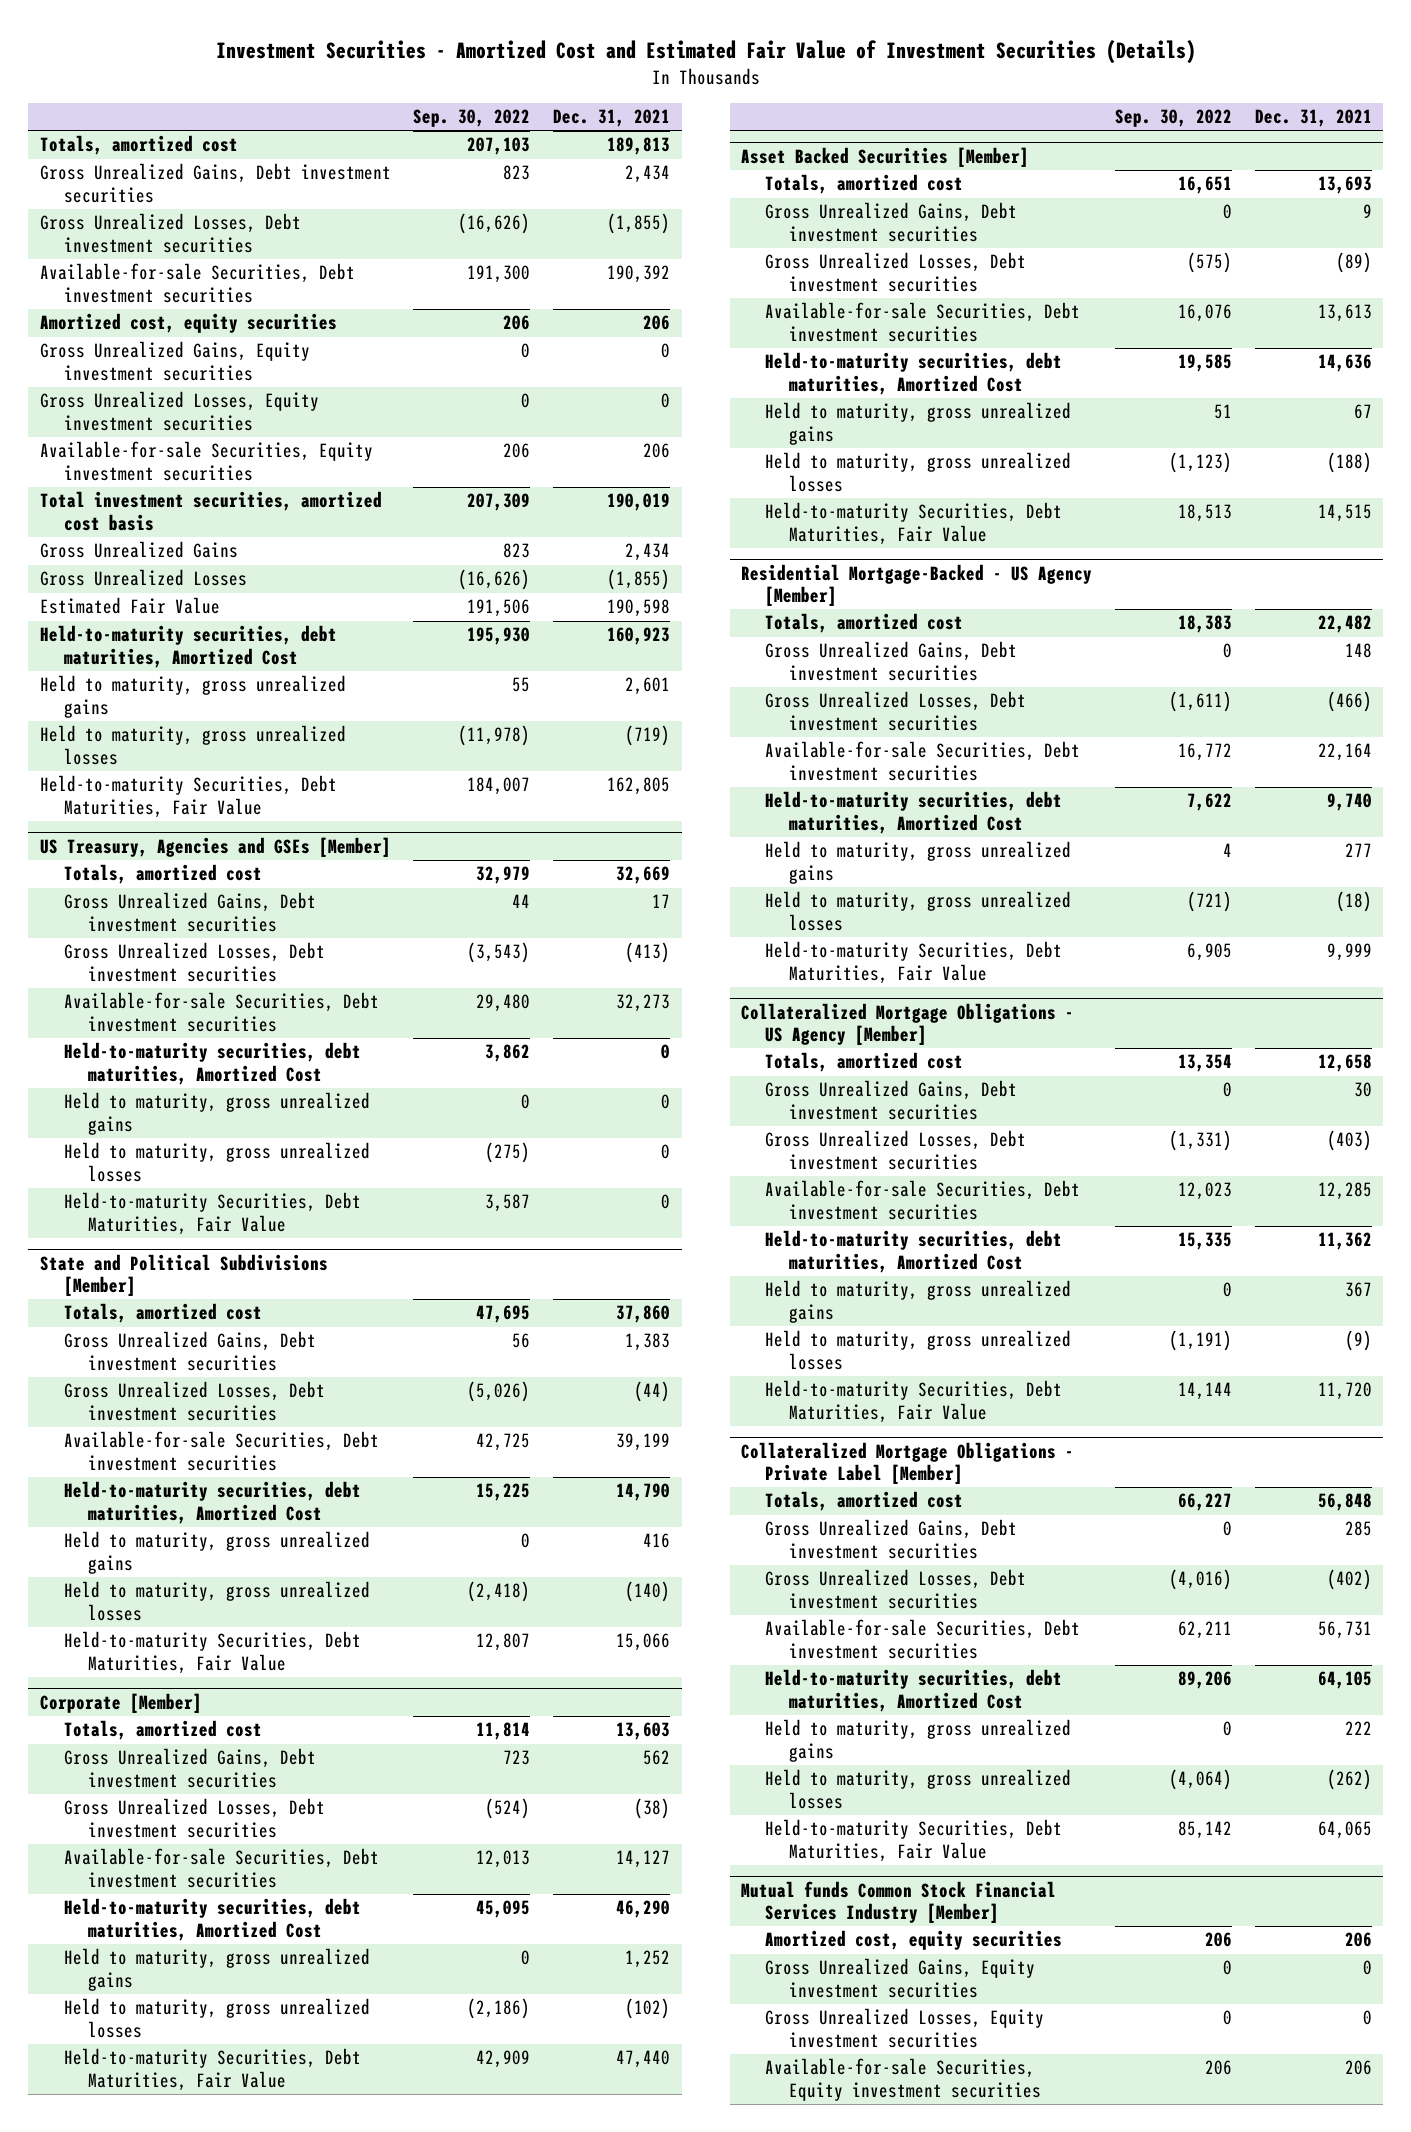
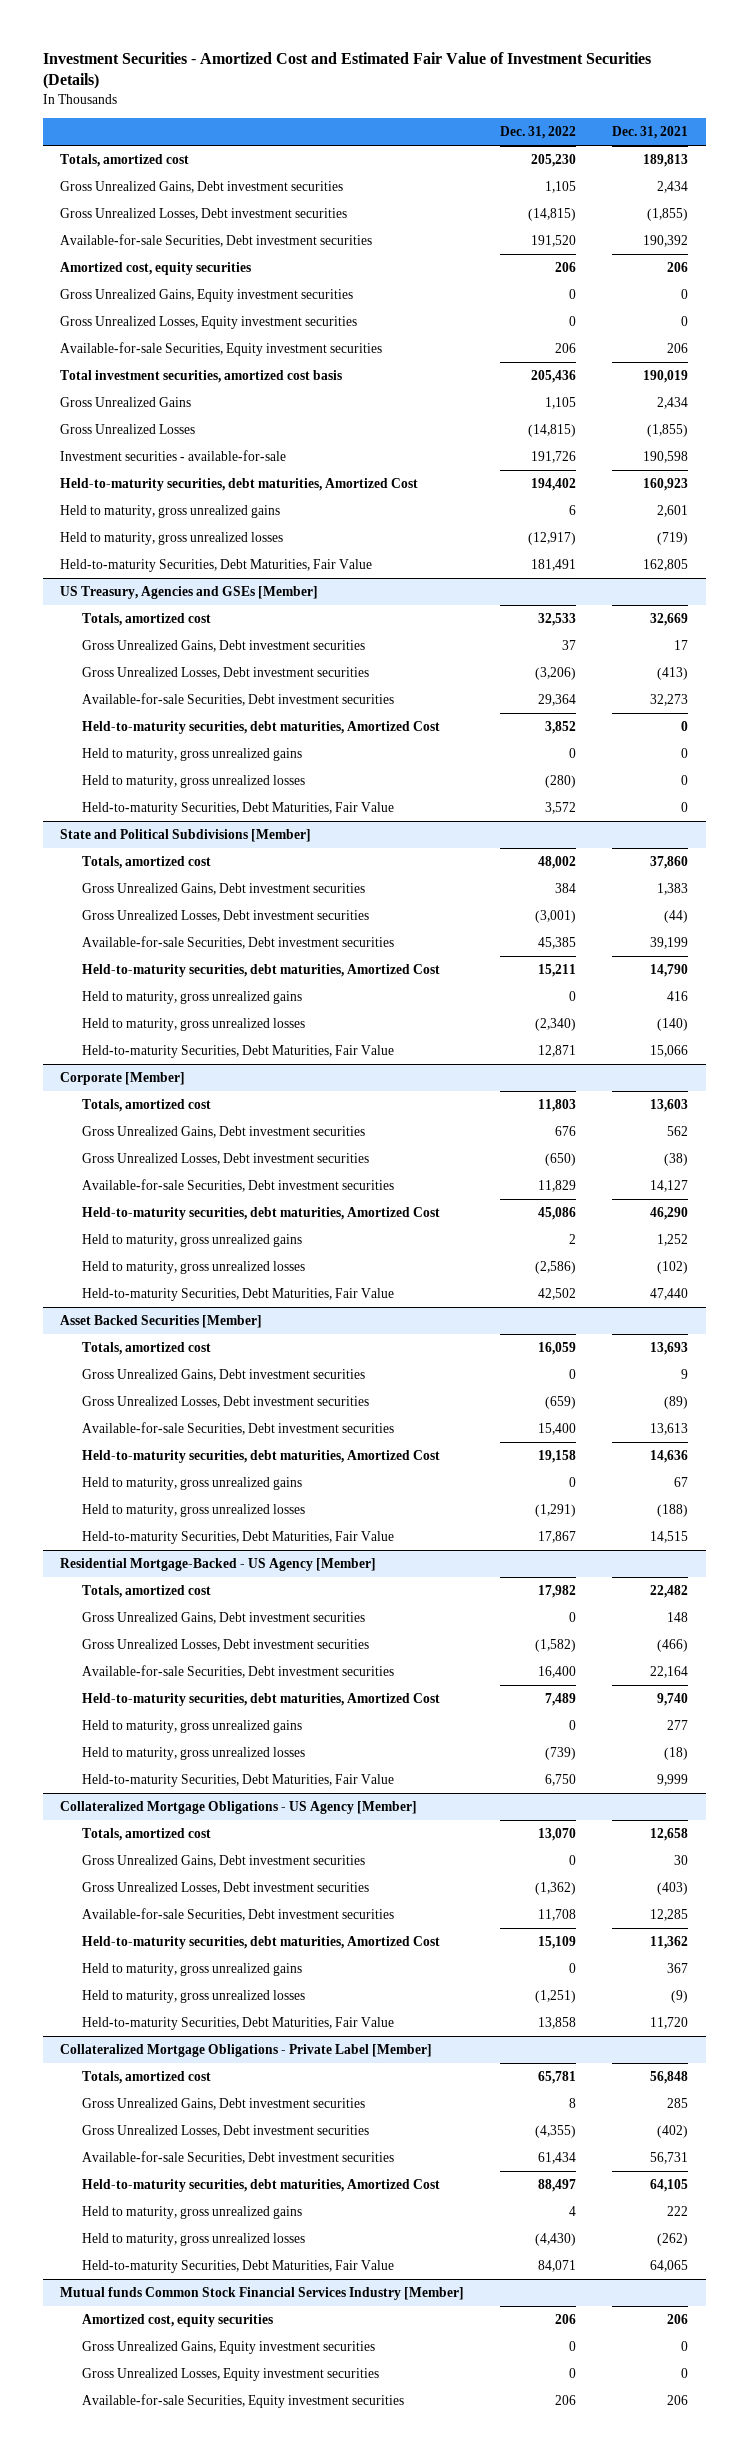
- | Sep. 30, 2022 | Dec. 31, 2021
+ | Dec. 31, 2022 | Dec. 31, 2021
- Estimated Fair Value | 191,506 | 190,598
+ Investment securities - available-for-sale | 191,726 | 190,598

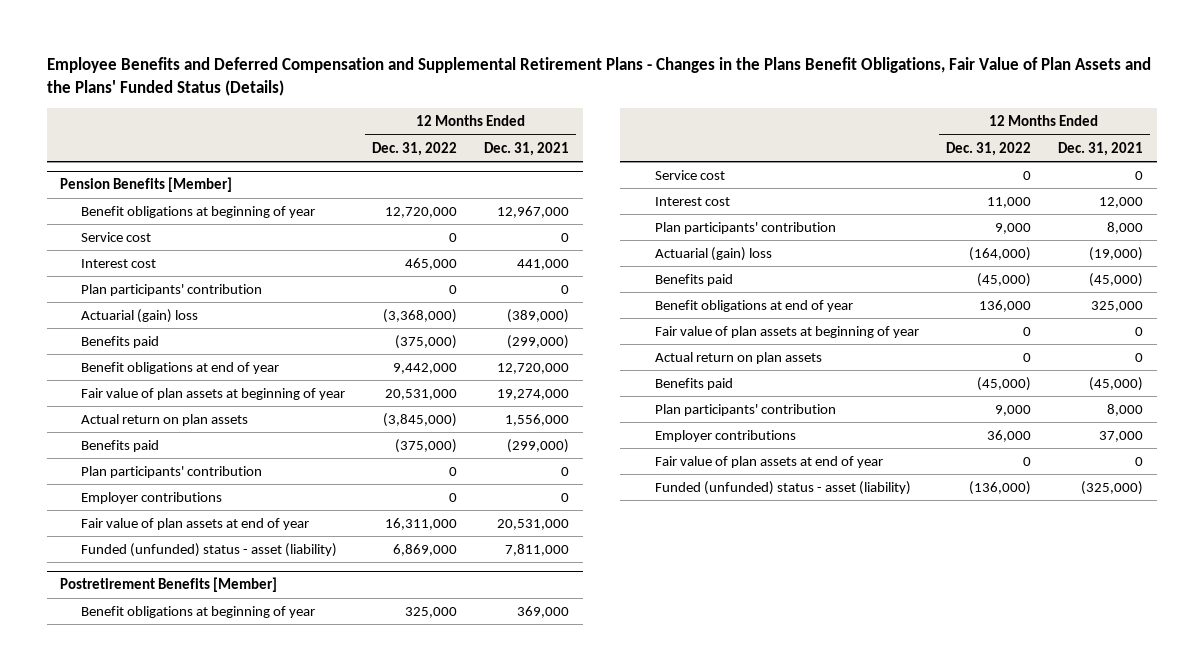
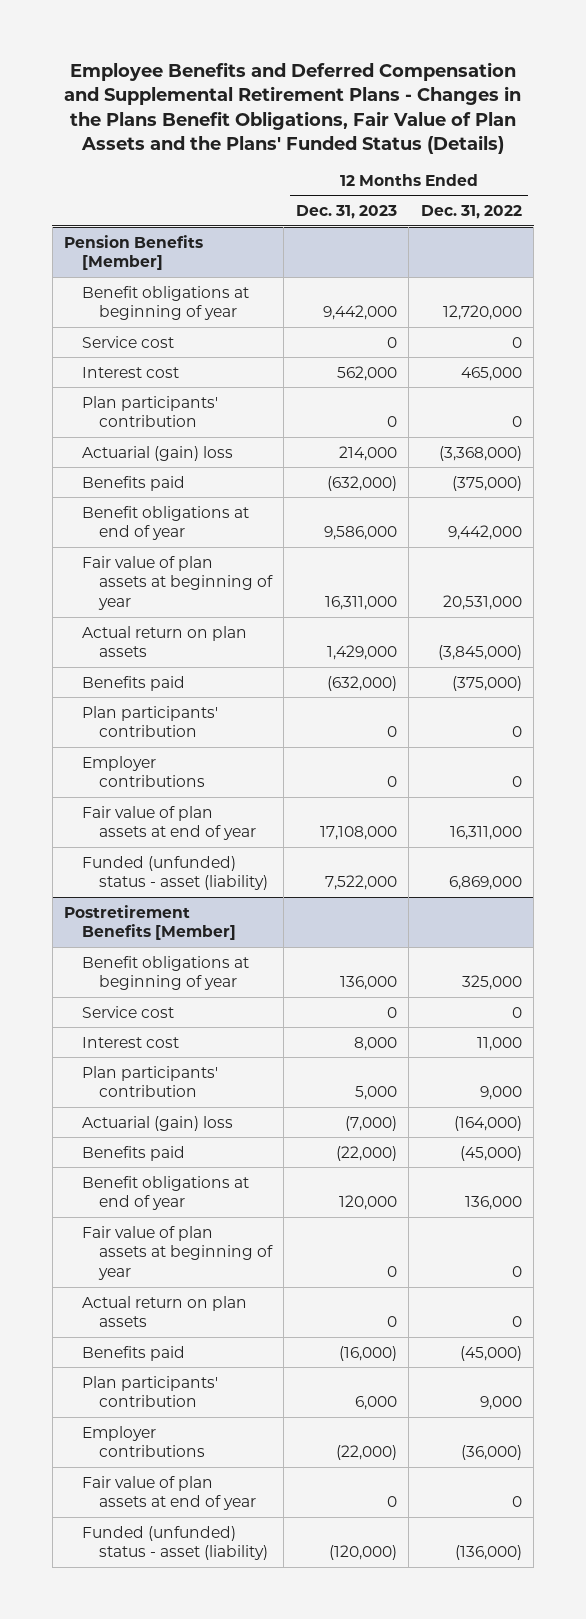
- | 12 Months Ended Dec. 31, 2022 | 12 Months Ended Dec. 31, 2021
+ | 12 Months Ended Dec. 31, 2023 | 12 Months Ended Dec. 31, 2022
@ Postretirement Benefits [Member]
- Employer contributions | 36,000 | 37,000
+ Employer contributions | (22,000) | (36,000)

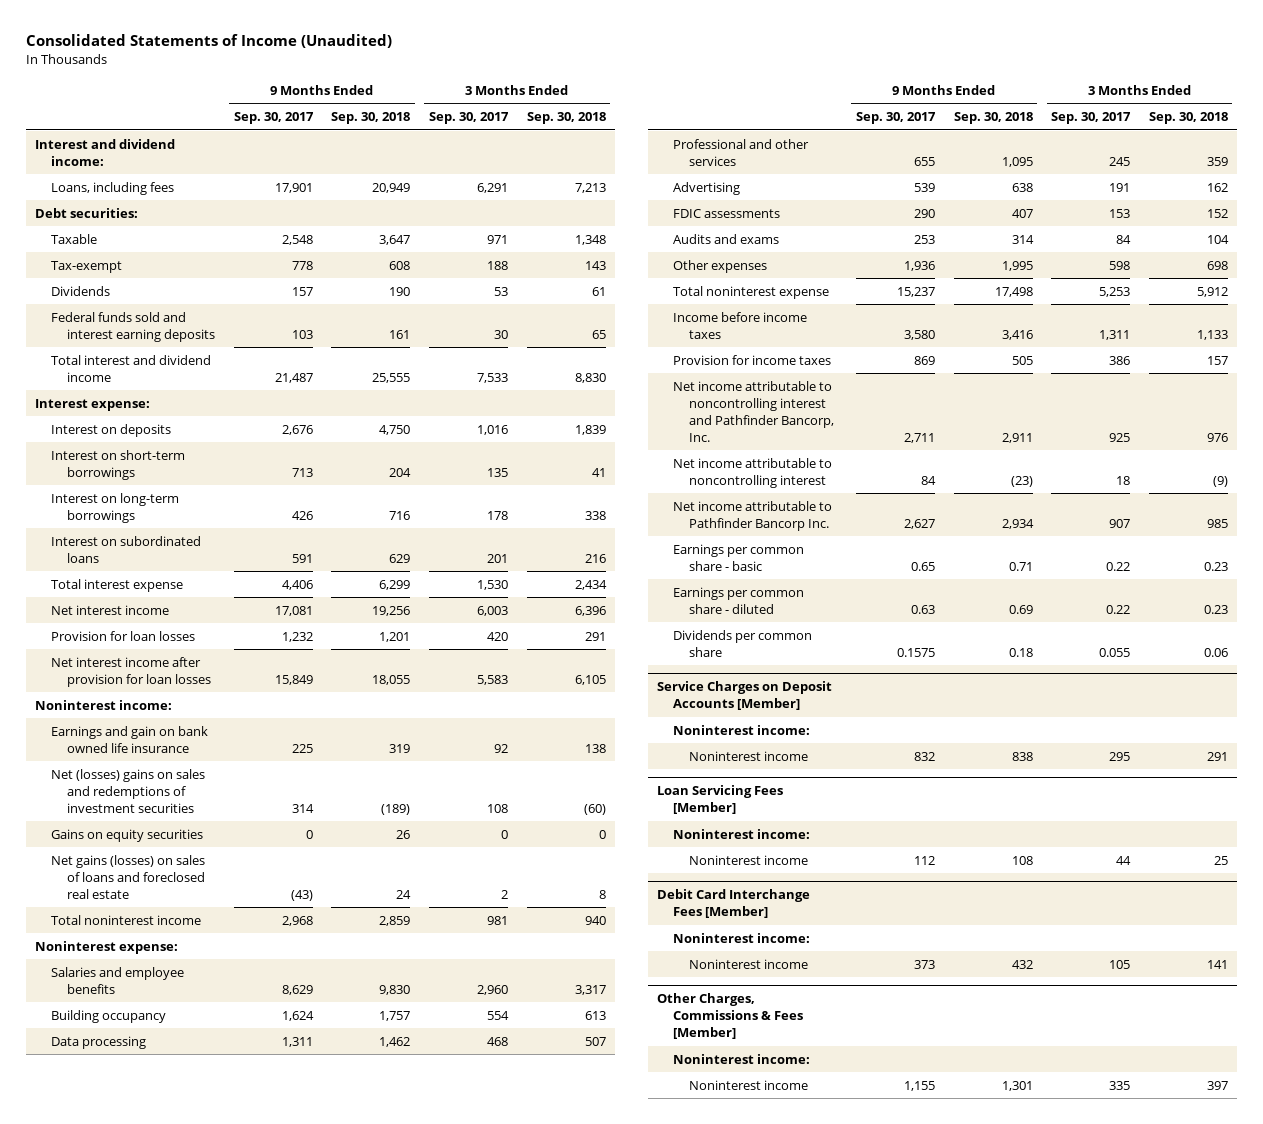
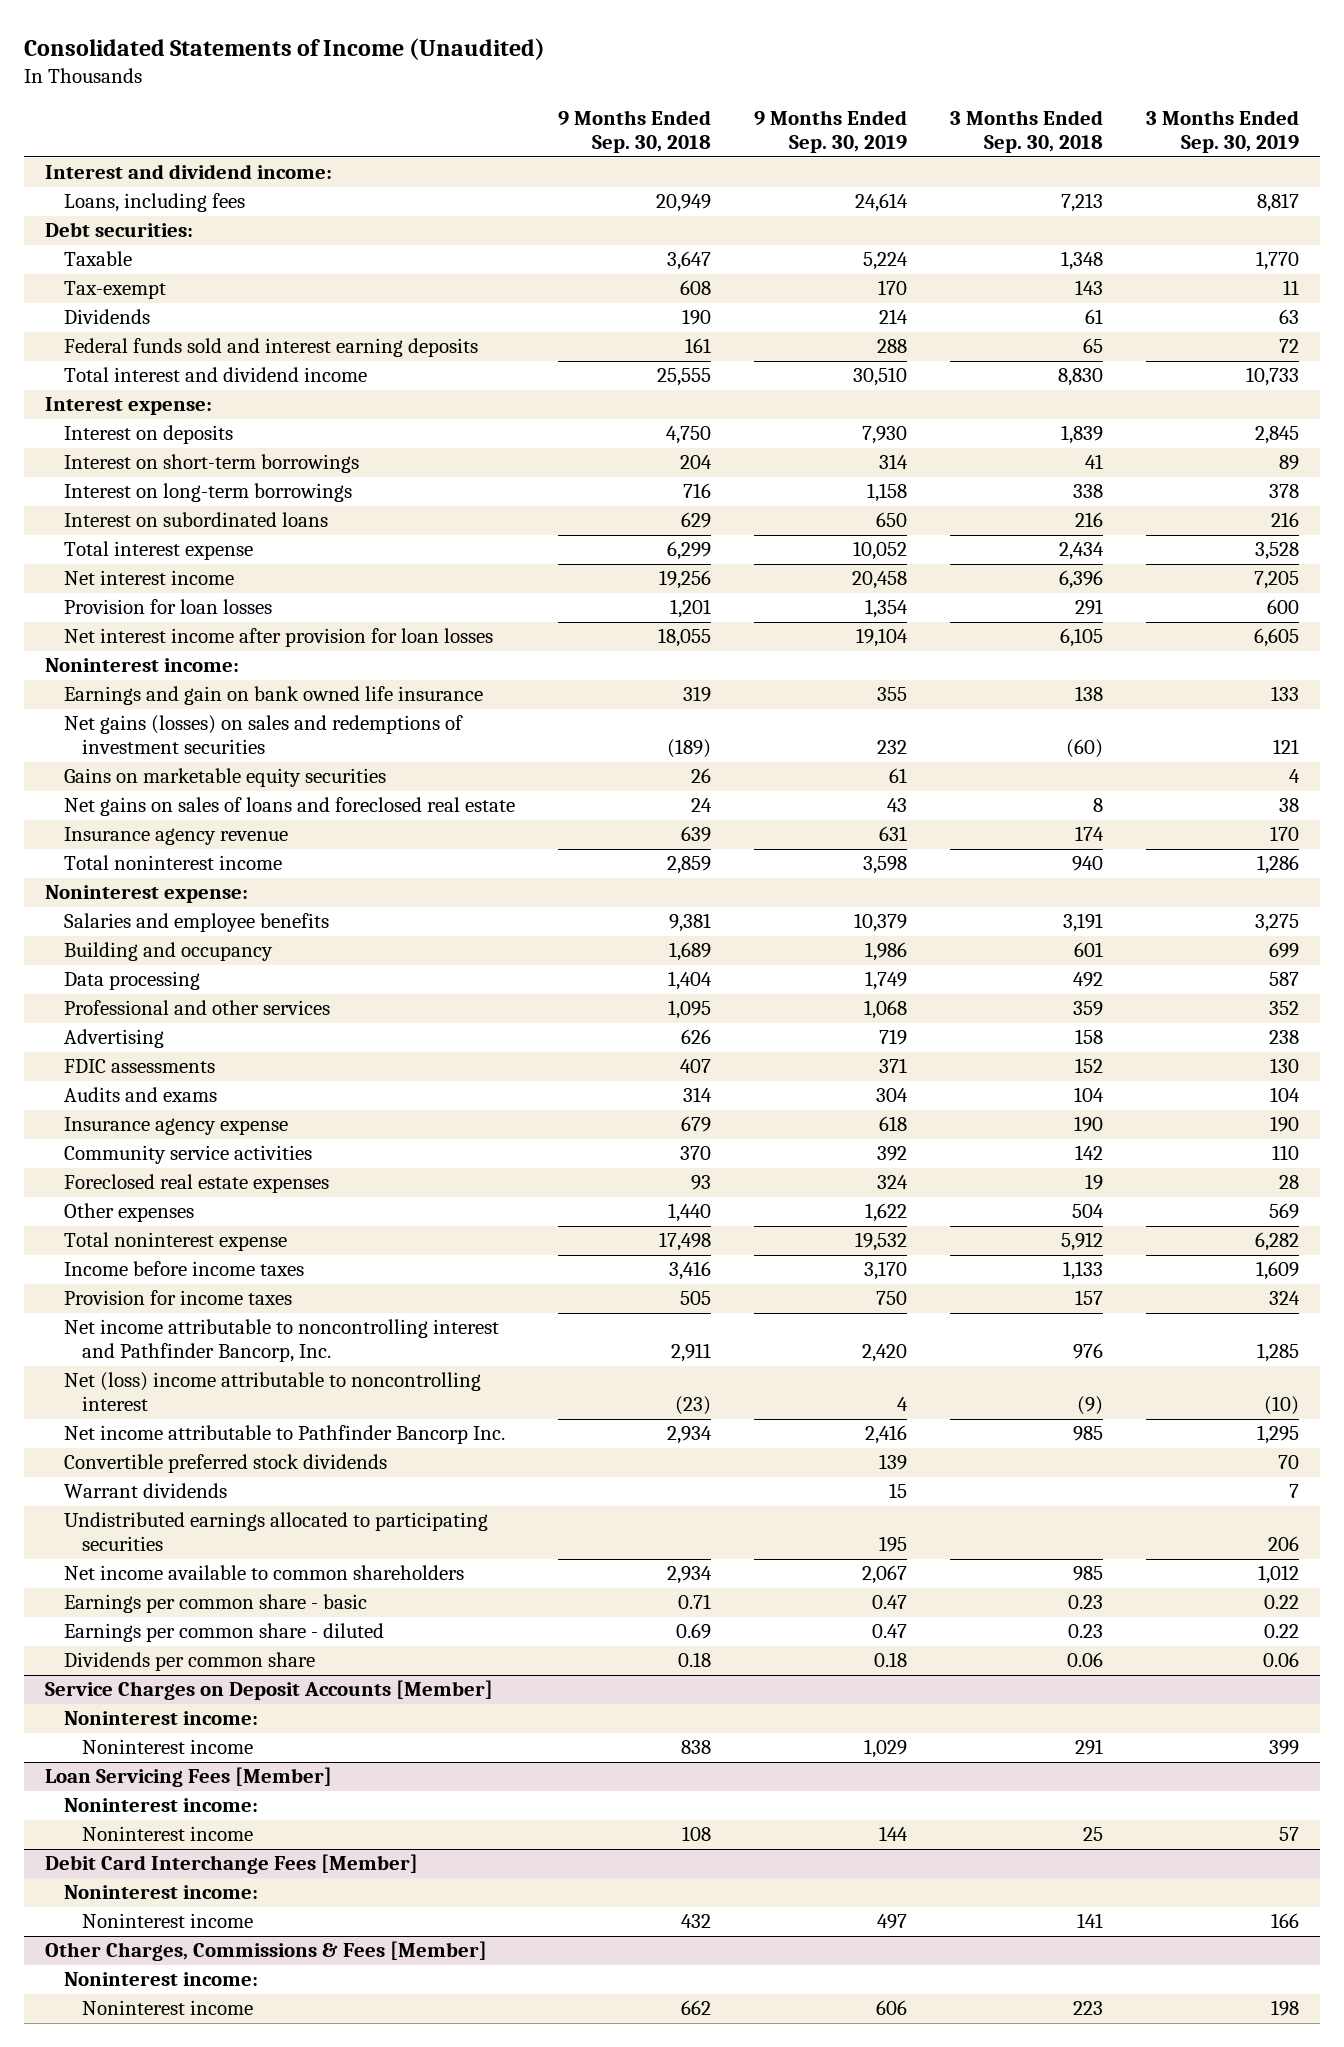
- | 9 Months Ended Sep. 30, 2017 | 9 Months Ended Sep. 30, 2018 | 3 Months Ended Sep. 30, 2017 | 3 Months Ended Sep. 30, 2018
+ | 9 Months Ended Sep. 30, 2018 | 9 Months Ended Sep. 30, 2019 | 3 Months Ended Sep. 30, 2018 | 3 Months Ended Sep. 30, 2019
- Net (losses) gains on sales and redemptions of investment securities | 314 | (189) | 108 | (60)
- Gains on equity securities | 0 | 26 | 0 | 0
- Net gains (losses) on sales of loans and foreclosed real estate | (43) | 24 | 2 | 8
+ Net gains (losses) on sales and redemptions of investment securities | (189) | 232 | (60) | 121
+ Gains on marketable equity securities | 26 | 61 | | 4
+ Net gains on sales of loans and foreclosed real estate | 24 | 43 | 8 | 38
+ Insurance agency revenue | 639 | 631 | 174 | 170
- Salaries and employee benefits | 8,629 | 9,830 | 2,960 | 3,317
- Building occupancy | 1,624 | 1,757 | 554 | 613
- Data processing | 1,311 | 1,462 | 468 | 507
+ Salaries and employee benefits | 9,381 | 10,379 | 3,191 | 3,275
+ Building and occupancy | 1,689 | 1,986 | 601 | 699
+ Data processing | 1,404 | 1,749 | 492 | 587
- Advertising | 539 | 638 | 191 | 162
+ Advertising | 626 | 719 | 158 | 238
- Other expenses | 1,936 | 1,995 | 598 | 698
+ Insurance agency expense | 679 | 618 | 190 | 190
+ Community service activities | 370 | 392 | 142 | 110
+ Foreclosed real estate expenses | 93 | 324 | 19 | 28
+ Other expenses | 1,440 | 1,622 | 504 | 569
- Net income attributable to noncontrolling interest | 84 | (23) | 18 | (9)
+ Net (loss) income attributable to noncontrolling interest | (23) | 4 | (9) | (10)
+ Convertible preferred stock dividends | | 139 | | 70
+ Warrant dividends | | 15 | | 7
+ Undistributed earnings allocated to participating securities | | 195 | | 206
+ Net income available to common shareholders | 2,934 | 2,067 | 985 | 1,012
@ Other Charges, Commissions & Fees [Member]
- Noninterest income | 1,155 | 1,301 | 335 | 397
+ Noninterest income | 662 | 606 | 223 | 198

